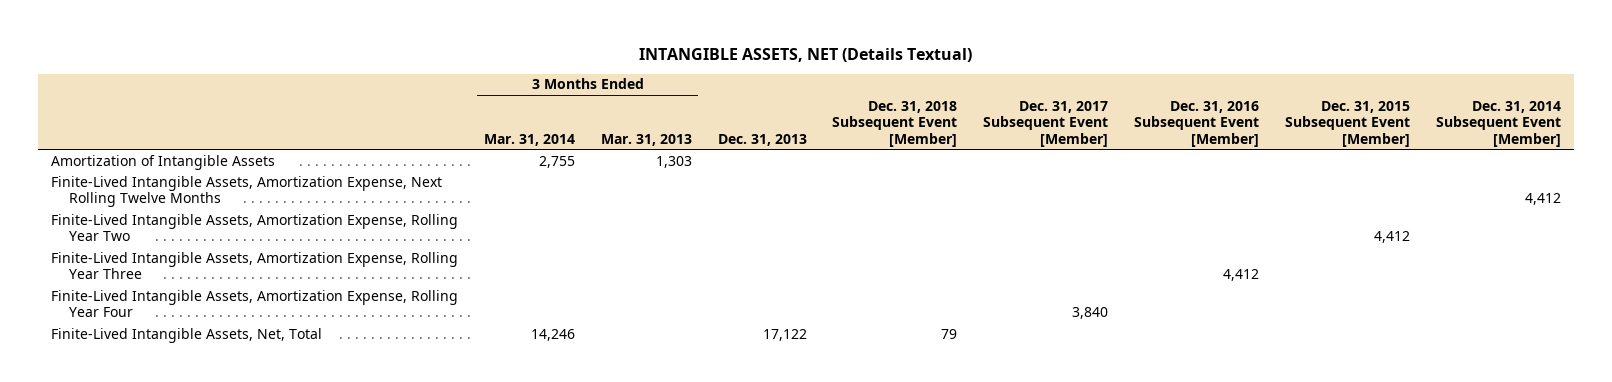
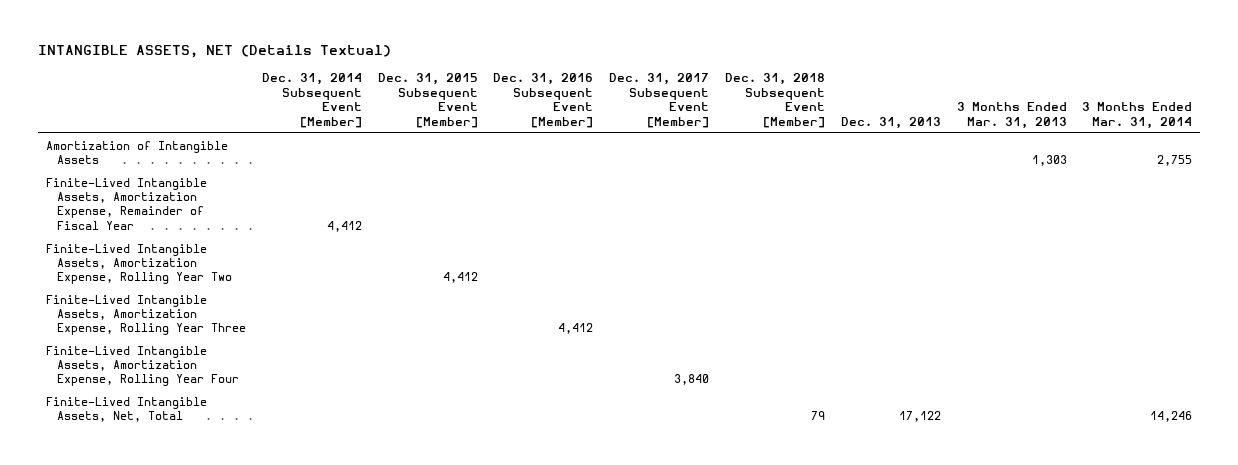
- | 3 Months Ended Mar. 31, 2014 | 3 Months Ended Mar. 31, 2013 | Dec. 31, 2013 | Dec. 31, 2018 Subsequent Event [Member] | Dec. 31, 2017 Subsequent Event [Member] | Dec. 31, 2016 Subsequent Event [Member] | Dec. 31, 2015 Subsequent Event [Member] | Dec. 31, 2014 Subsequent Event [Member]
+ | Dec. 31, 2014 Subsequent Event [Member] | Dec. 31, 2015 Subsequent Event [Member] | Dec. 31, 2016 Subsequent Event [Member] | Dec. 31, 2017 Subsequent Event [Member] | Dec. 31, 2018 Subsequent Event [Member] | Dec. 31, 2013 | 3 Months Ended Mar. 31, 2013 | 3 Months Ended Mar. 31, 2014
- Finite-Lived Intangible Assets, Amortization Expense, Next Rolling Twelve Months | | | | | | | | 4,412
+ Finite-Lived Intangible Assets, Amortization Expense, Remainder of Fiscal Year | 4,412 | | | | | | |

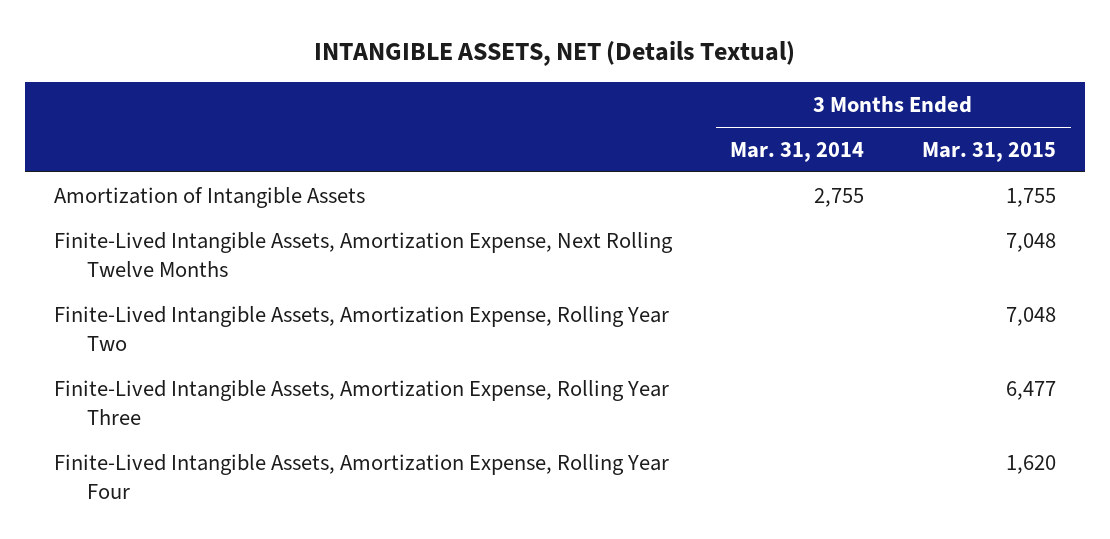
- | Dec. 31, 2014 Subsequent Event [Member] | Dec. 31, 2015 Subsequent Event [Member] | Dec. 31, 2016 Subsequent Event [Member] | Dec. 31, 2017 Subsequent Event [Member] | Dec. 31, 2018 Subsequent Event [Member] | Dec. 31, 2013 | 3 Months Ended Mar. 31, 2013 | 3 Months Ended Mar. 31, 2014
+ | 3 Months Ended Mar. 31, 2014 | 3 Months Ended Mar. 31, 2015
- Finite-Lived Intangible Assets, Amortization Expense, Remainder of Fiscal Year | 4,412 | | | | | | |
+ Finite-Lived Intangible Assets, Amortization Expense, Next Rolling Twelve Months | | 7,048
- Finite-Lived Intangible Assets, Net, Total | | | | | 79 | 17,122 | | 14,246

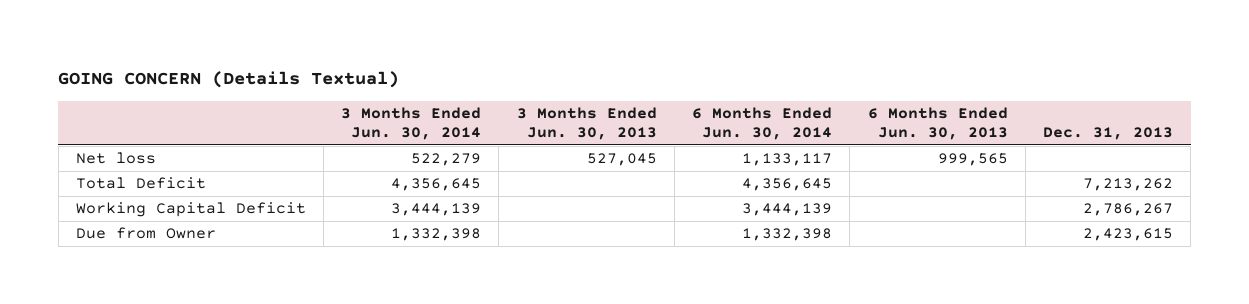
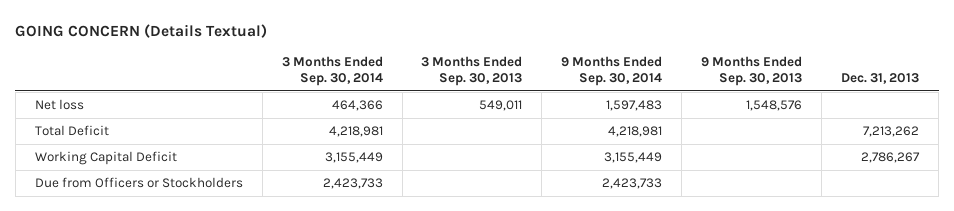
- | 3 Months Ended Jun. 30, 2014 | 3 Months Ended Jun. 30, 2013 | 6 Months Ended Jun. 30, 2014 | 6 Months Ended Jun. 30, 2013 | Dec. 31, 2013
+ | 3 Months Ended Sep. 30, 2014 | 3 Months Ended Sep. 30, 2013 | 9 Months Ended Sep. 30, 2014 | 9 Months Ended Sep. 30, 2013 | Dec. 31, 2013
- Due from Owner | 1,332,398 | | 1,332,398 | | 2,423,615
+ Due from Officers or Stockholders | 2,423,733 | | 2,423,733 | |

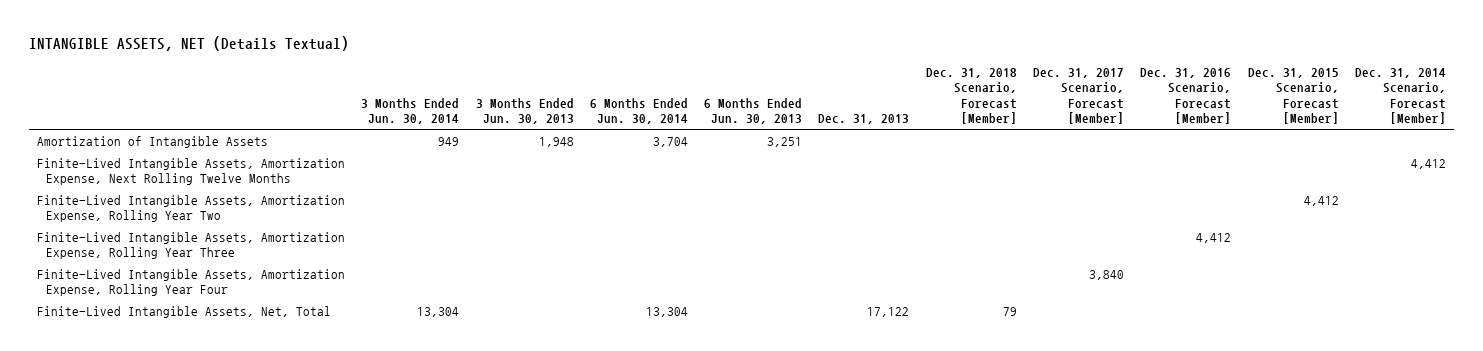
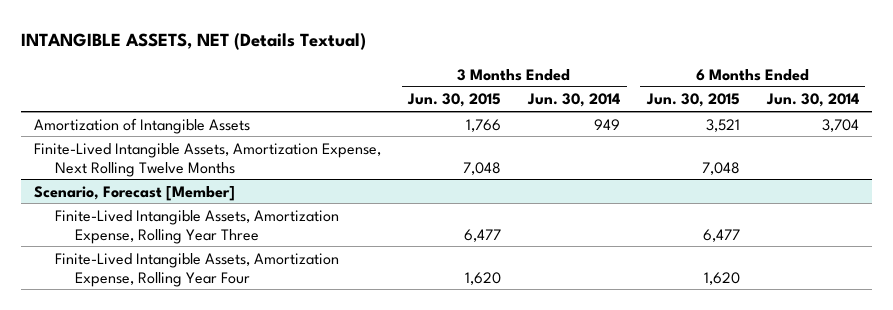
- | 3 Months Ended Jun. 30, 2014 | 3 Months Ended Jun. 30, 2013 | 6 Months Ended Jun. 30, 2014 | 6 Months Ended Jun. 30, 2013 | Dec. 31, 2013 | Dec. 31, 2018 Scenario, Forecast [Member] | Dec. 31, 2017 Scenario, Forecast [Member] | Dec. 31, 2016 Scenario, Forecast [Member] | Dec. 31, 2015 Scenario, Forecast [Member] | Dec. 31, 2014 Scenario, Forecast [Member]
+ | 3 Months Ended Jun. 30, 2015 | 3 Months Ended Jun. 30, 2014 | 6 Months Ended Jun. 30, 2015 | 6 Months Ended Jun. 30, 2014
- Finite-Lived Intangible Assets, Amortization Expense, Rolling Year Two | | | | | | | | | 4,412 |
- Finite-Lived Intangible Assets, Amortization Expense, Rolling Year Three | | | | | | | | 4,412 | |
- Finite-Lived Intangible Assets, Amortization Expense, Rolling Year Four | | | | | | | 3,840 | | |
- Finite-Lived Intangible Assets, Net, Total | 13,304 | | 13,304 | | 17,122 | 79 | | | |
+ Scenario, Forecast [Member]
+ Finite-Lived Intangible Assets, Amortization Expense, Rolling Year Three | 6,477 | | 6,477 |
+ Finite-Lived Intangible Assets, Amortization Expense, Rolling Year Four | 1,620 | | 1,620 |

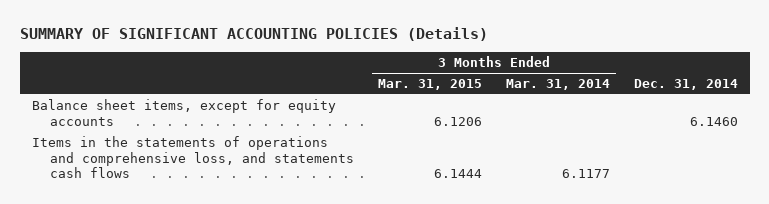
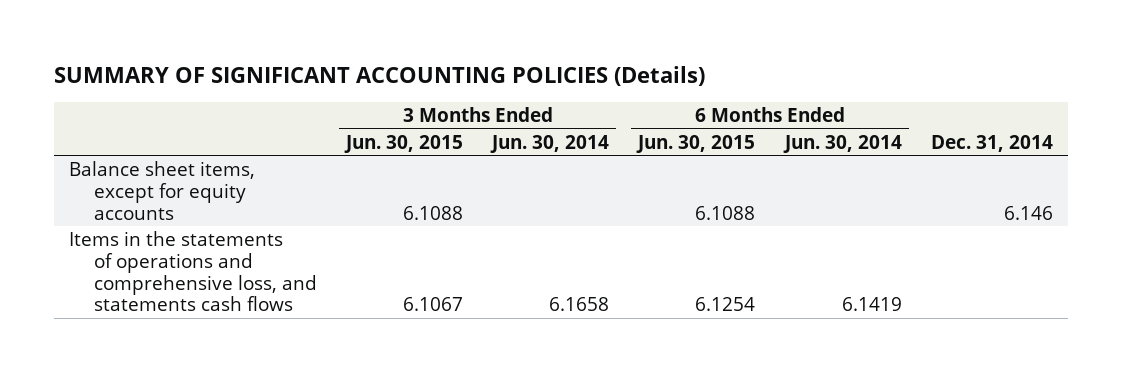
- | 3 Months Ended Mar. 31, 2015 | 3 Months Ended Mar. 31, 2014 | Dec. 31, 2014
+ | 3 Months Ended Jun. 30, 2015 | 3 Months Ended Jun. 30, 2014 | 6 Months Ended Jun. 30, 2015 | 6 Months Ended Jun. 30, 2014 | Dec. 31, 2014
- Balance sheet items, except for equity accounts | 6.1206 | | 6.1460
+ Balance sheet items, except for equity accounts | 6.1088 | | 6.1088 | | 6.146

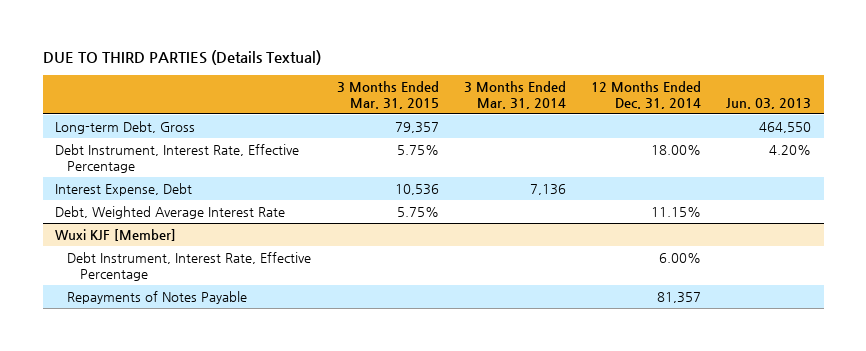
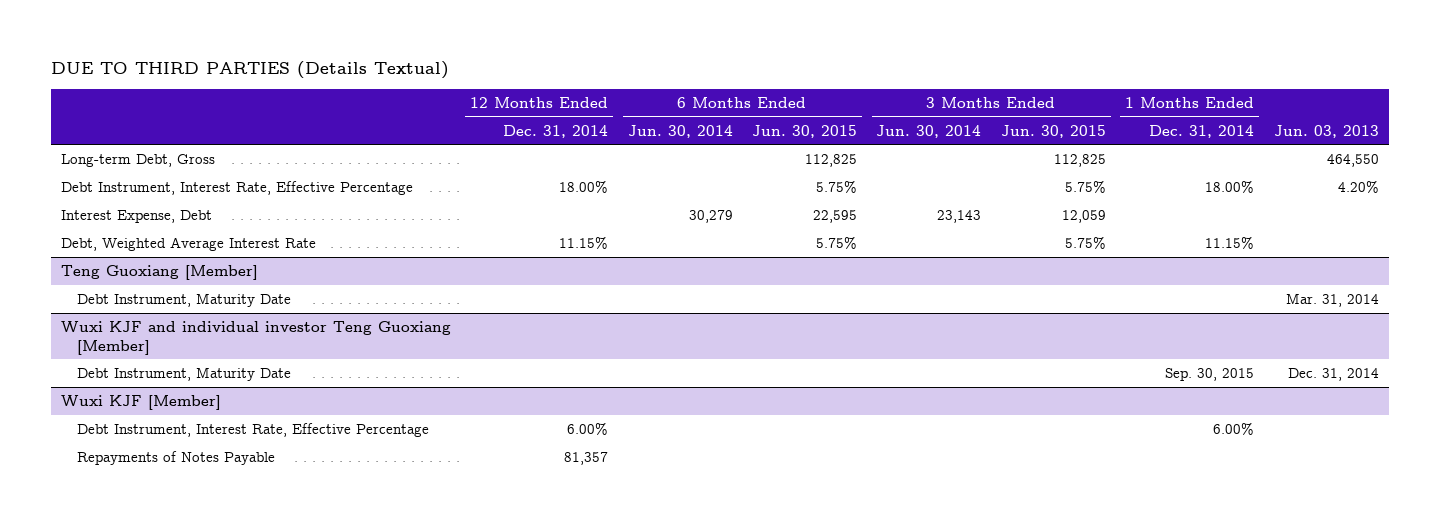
- | 3 Months Ended Mar. 31, 2015 | 3 Months Ended Mar. 31, 2014 | 12 Months Ended Dec. 31, 2014 | Jun. 03, 2013
+ | 12 Months Ended Dec. 31, 2014 | 6 Months Ended Jun. 30, 2014 | 6 Months Ended Jun. 30, 2015 | 3 Months Ended Jun. 30, 2014 | 3 Months Ended Jun. 30, 2015 | 1 Months Ended Dec. 31, 2014 | Jun. 03, 2013
+ Teng Guoxiang [Member]
+ Debt Instrument, Maturity Date | | | | | | | Mar. 31, 2014
+ Wuxi KJF and individual investor Teng Guoxiang [Member]
+ Debt Instrument, Maturity Date | | | | | | Sep. 30, 2015 | Dec. 31, 2014

